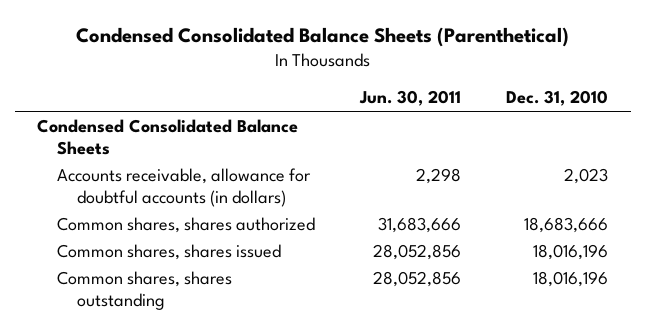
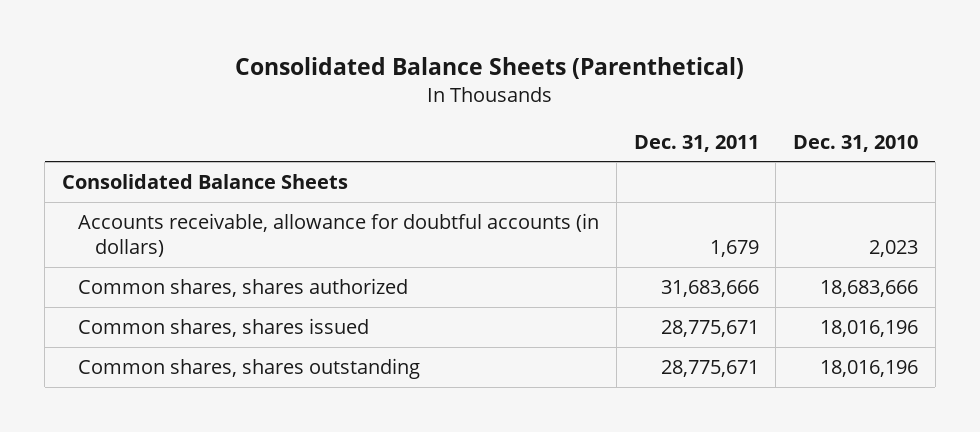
- Condensed Consolidated Balance Sheets (Parenthetical)
+ Consolidated Balance Sheets (Parenthetical)
- | Jun. 30, 2011 | Dec. 31, 2010
+ | Dec. 31, 2011 | Dec. 31, 2010
- Condensed Consolidated Balance Sheets
+ Consolidated Balance Sheets

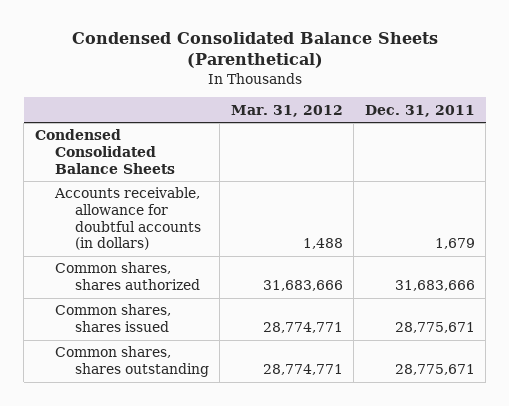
- Consolidated Balance Sheets (Parenthetical)
+ Condensed Consolidated Balance Sheets (Parenthetical)
- | Dec. 31, 2011 | Dec. 31, 2010
+ | Mar. 31, 2012 | Dec. 31, 2011
- Consolidated Balance Sheets
+ Condensed Consolidated Balance Sheets

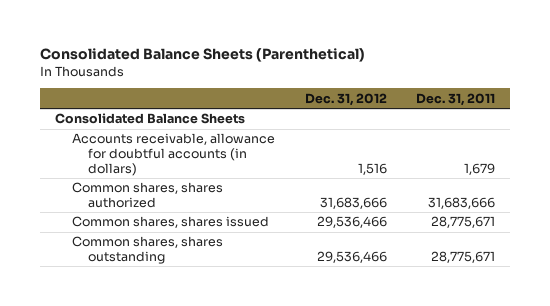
- Condensed Consolidated Balance Sheets (Parenthetical)
+ Consolidated Balance Sheets (Parenthetical)
- | Mar. 31, 2012 | Dec. 31, 2011
+ | Dec. 31, 2012 | Dec. 31, 2011
- Condensed Consolidated Balance Sheets
+ Consolidated Balance Sheets

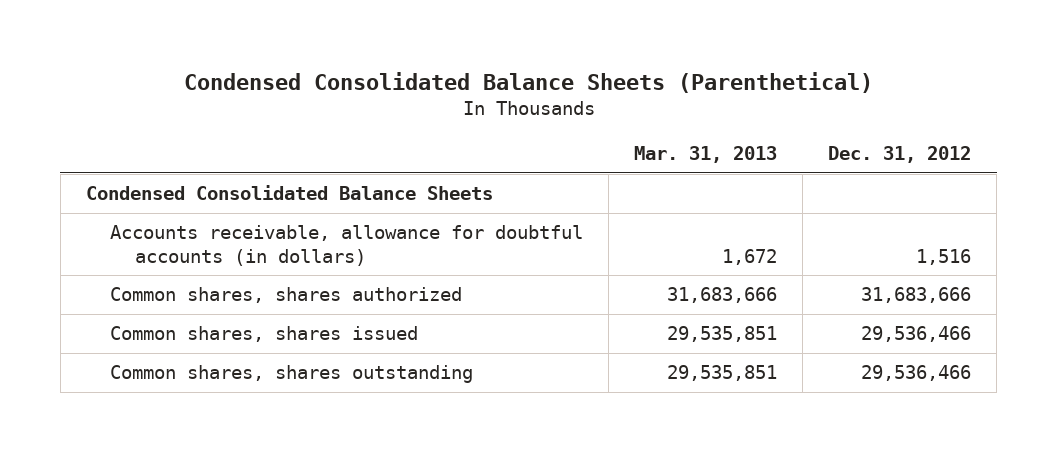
- Consolidated Balance Sheets (Parenthetical)
+ Condensed Consolidated Balance Sheets (Parenthetical)
- | Dec. 31, 2012 | Dec. 31, 2011
+ | Mar. 31, 2013 | Dec. 31, 2012
- Consolidated Balance Sheets
+ Condensed Consolidated Balance Sheets

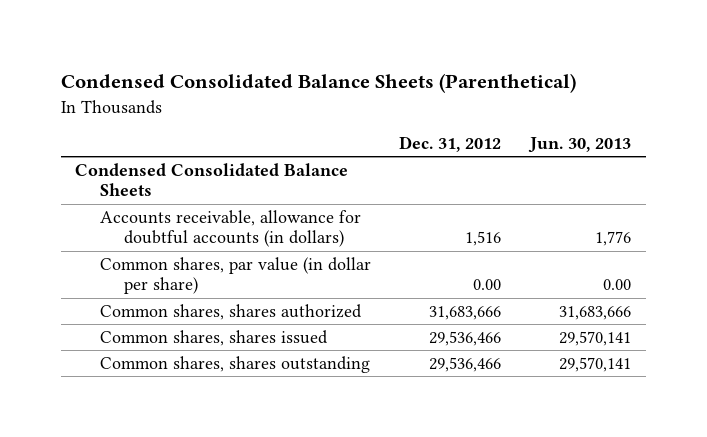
- | Mar. 31, 2013 | Dec. 31, 2012
+ | Dec. 31, 2012 | Jun. 30, 2013
+ Common shares, par value (in dollar per share) | 0.00 | 0.00

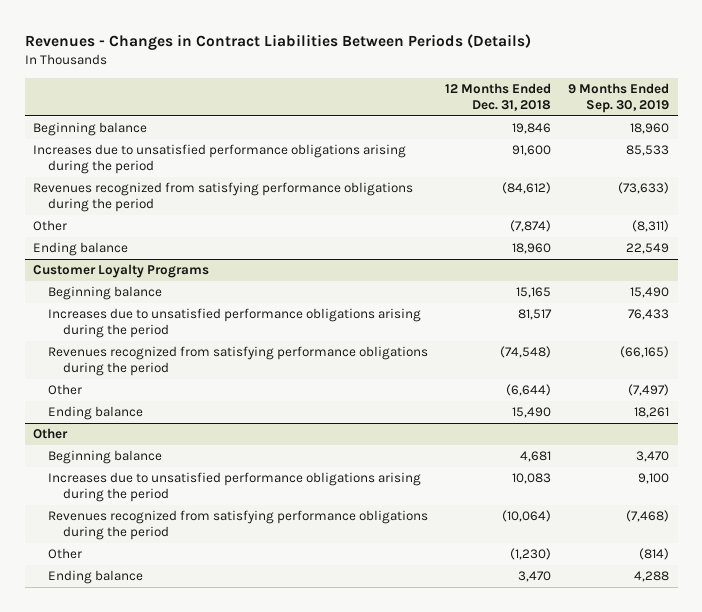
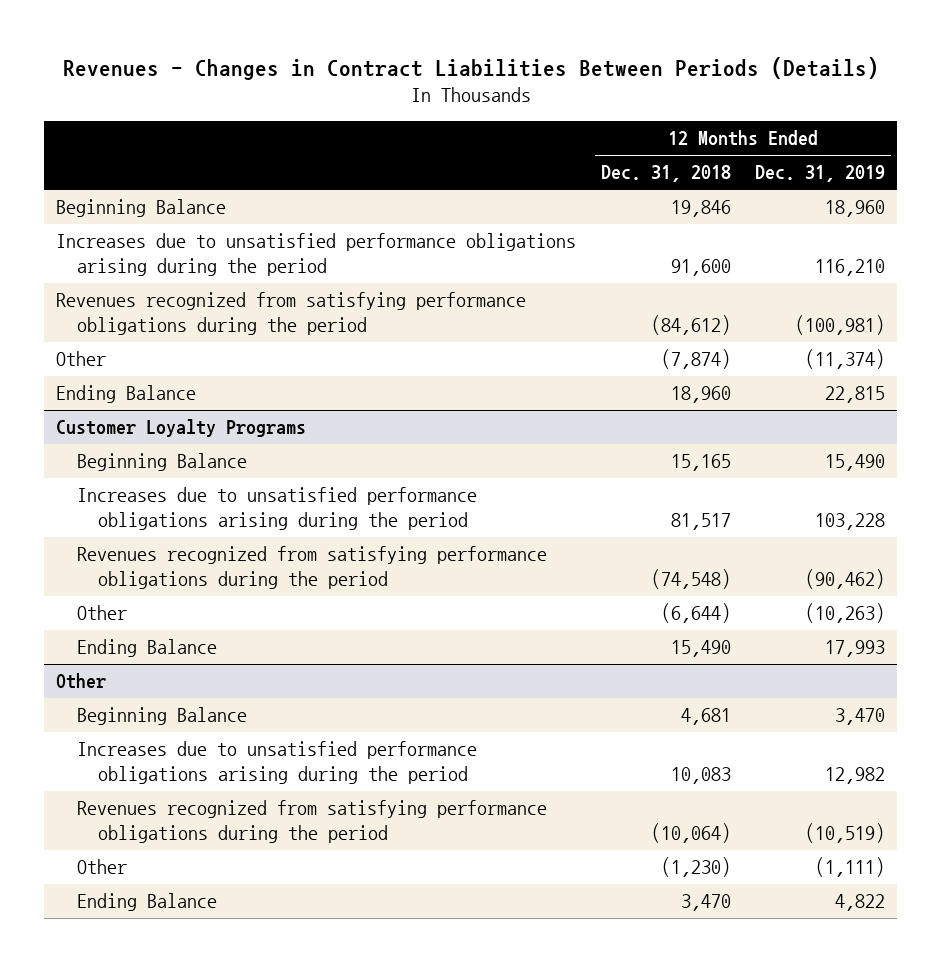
- | 12 Months Ended Dec. 31, 2018 | 9 Months Ended Sep. 30, 2019
+ | 12 Months Ended Dec. 31, 2018 | 12 Months Ended Dec. 31, 2019
- Beginning balance | 19,846 | 18,960
+ Beginning Balance | 19,846 | 18,960
- Ending balance | 18,960 | 22,549
+ Ending Balance | 18,960 | 22,815
@ Customer Loyalty Programs
- Beginning balance | 15,165 | 15,490
+ Beginning Balance | 15,165 | 15,490
- Ending balance | 15,490 | 18,261
+ Ending Balance | 15,490 | 17,993
@ Other
- Beginning balance | 4,681 | 3,470
+ Beginning Balance | 4,681 | 3,470
- Ending balance | 3,470 | 4,288
+ Ending Balance | 3,470 | 4,822

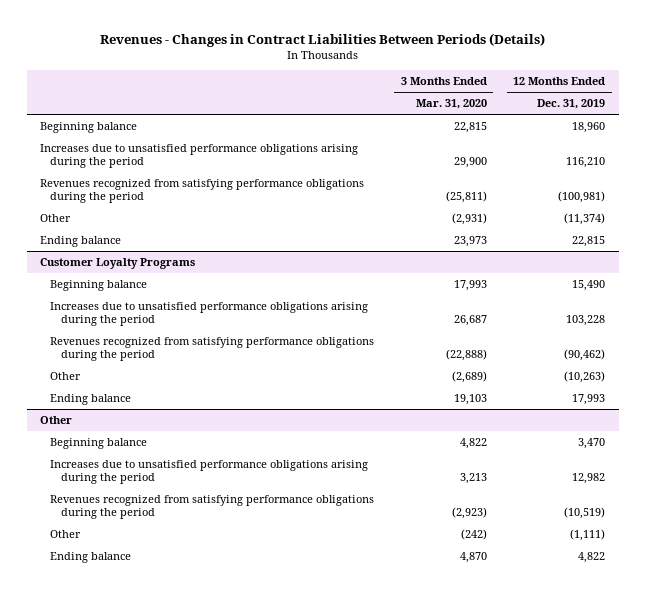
- | 12 Months Ended Dec. 31, 2018 | 12 Months Ended Dec. 31, 2019
+ | 3 Months Ended Mar. 31, 2020 | 12 Months Ended Dec. 31, 2019
- Beginning Balance | 19,846 | 18,960
+ Beginning balance | 22,815 | 18,960
- Ending Balance | 18,960 | 22,815
+ Ending balance | 23,973 | 22,815
@ Customer Loyalty Programs
- Beginning Balance | 15,165 | 15,490
+ Beginning balance | 17,993 | 15,490
- Ending Balance | 15,490 | 17,993
+ Ending balance | 19,103 | 17,993
@ Other
- Beginning Balance | 4,681 | 3,470
+ Beginning balance | 4,822 | 3,470
- Ending Balance | 3,470 | 4,822
+ Ending balance | 4,870 | 4,822

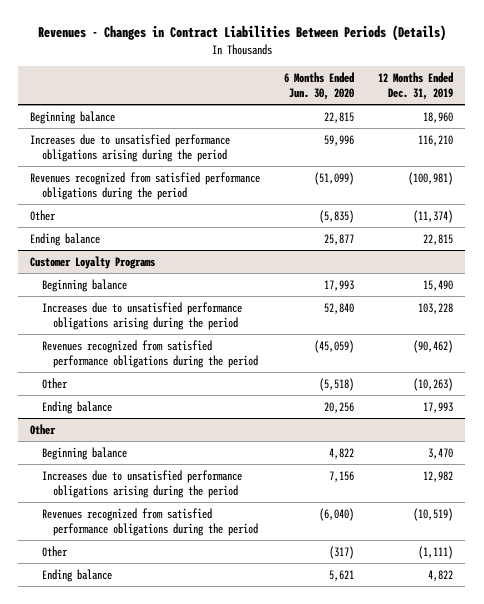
- | 3 Months Ended Mar. 31, 2020 | 12 Months Ended Dec. 31, 2019
+ | 6 Months Ended Jun. 30, 2020 | 12 Months Ended Dec. 31, 2019
- Revenues recognized from satisfying performance obligations during the period | (25,811) | (100,981)
+ Revenues recognized from satisfied performance obligations during the period | (51,099) | (100,981)
@ Customer Loyalty Programs
- Revenues recognized from satisfying performance obligations during the period | (22,888) | (90,462)
+ Revenues recognized from satisfied performance obligations during the period | (45,059) | (90,462)
@ Other
- Revenues recognized from satisfying performance obligations during the period | (2,923) | (10,519)
+ Revenues recognized from satisfied performance obligations during the period | (6,040) | (10,519)

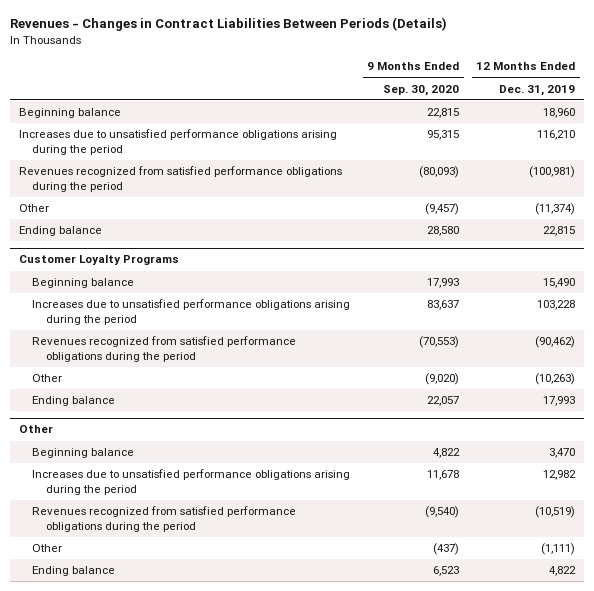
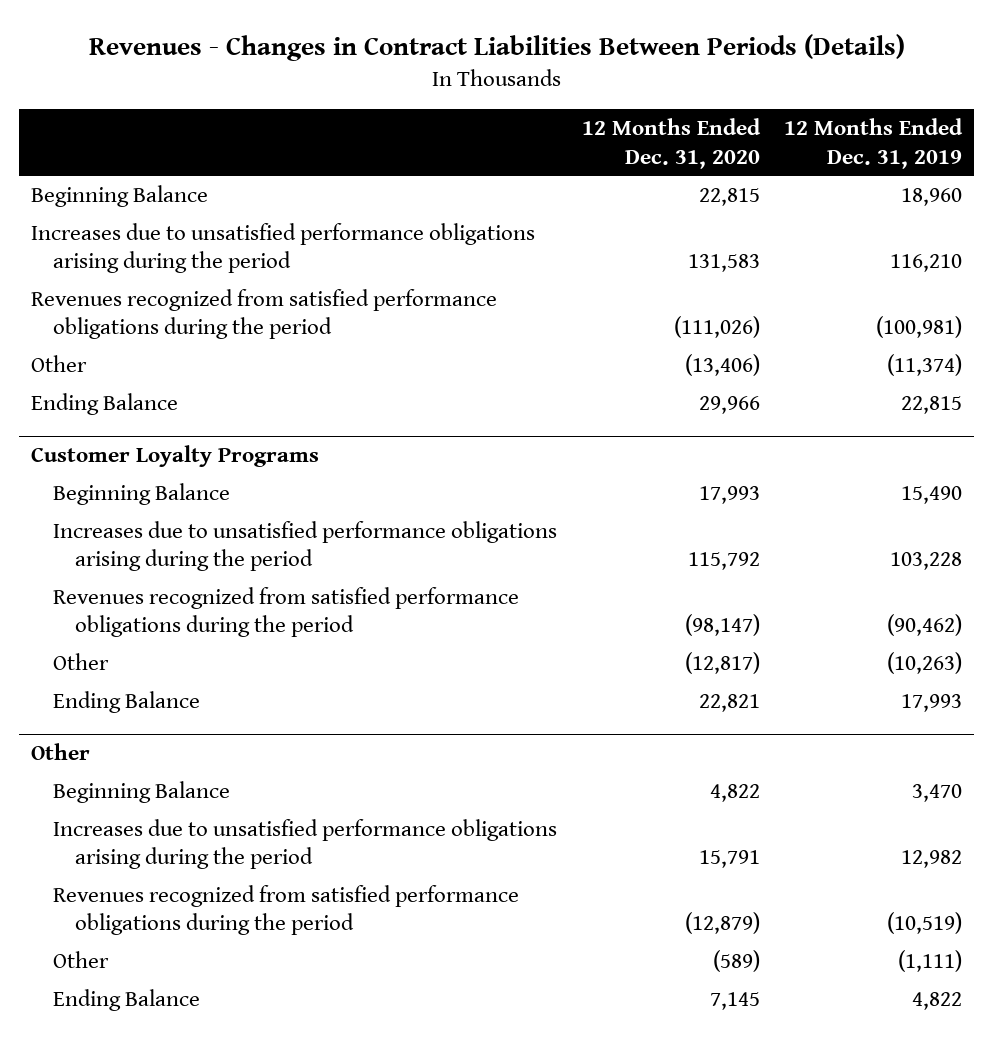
- | 9 Months Ended Sep. 30, 2020 | 12 Months Ended Dec. 31, 2019
+ | 12 Months Ended Dec. 31, 2020 | 12 Months Ended Dec. 31, 2019
- Beginning balance | 22,815 | 18,960
+ Beginning Balance | 22,815 | 18,960
- Ending balance | 28,580 | 22,815
+ Ending Balance | 29,966 | 22,815
@ Customer Loyalty Programs
- Beginning balance | 17,993 | 15,490
+ Beginning Balance | 17,993 | 15,490
- Ending balance | 22,057 | 17,993
+ Ending Balance | 22,821 | 17,993
@ Other
- Beginning balance | 4,822 | 3,470
+ Beginning Balance | 4,822 | 3,470
- Ending balance | 6,523 | 4,822
+ Ending Balance | 7,145 | 4,822

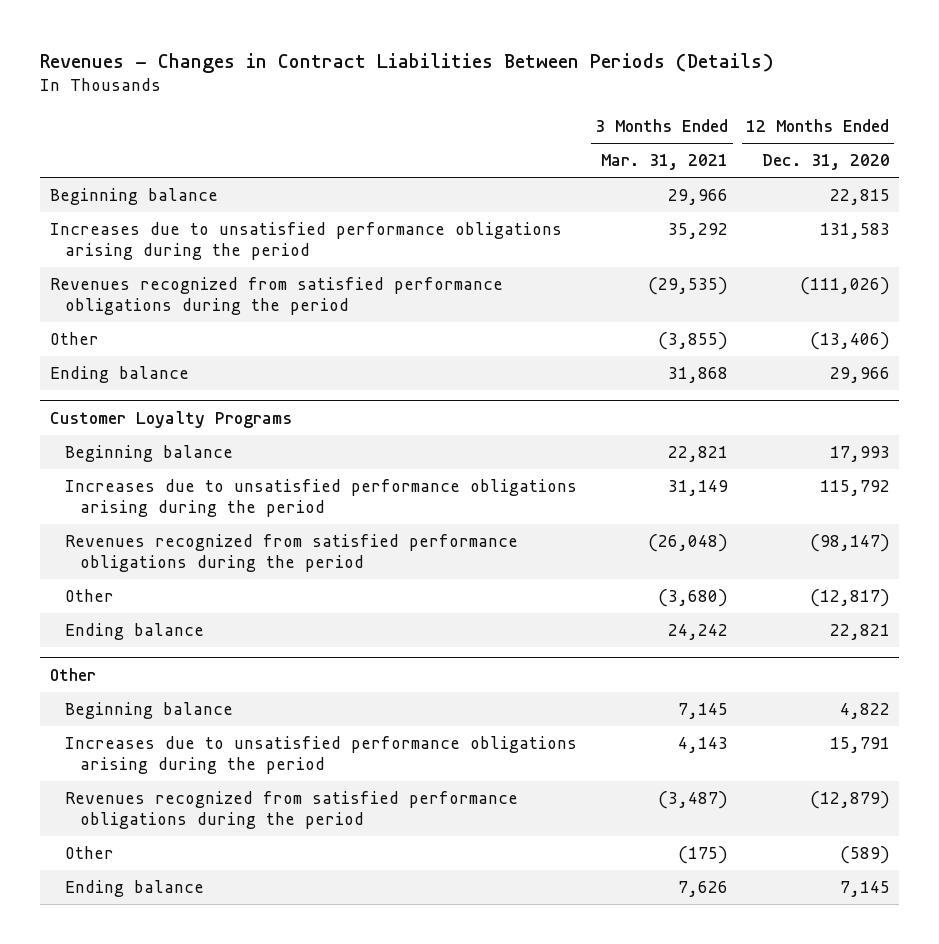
- | 12 Months Ended Dec. 31, 2020 | 12 Months Ended Dec. 31, 2019
+ | 3 Months Ended Mar. 31, 2021 | 12 Months Ended Dec. 31, 2020
- Beginning Balance | 22,815 | 18,960
+ Beginning balance | 29,966 | 22,815
- Ending Balance | 29,966 | 22,815
+ Ending balance | 31,868 | 29,966
@ Customer Loyalty Programs
- Beginning Balance | 17,993 | 15,490
+ Beginning balance | 22,821 | 17,993
- Ending Balance | 22,821 | 17,993
+ Ending balance | 24,242 | 22,821
@ Other
- Beginning Balance | 4,822 | 3,470
+ Beginning balance | 7,145 | 4,822
- Ending Balance | 7,145 | 4,822
+ Ending balance | 7,626 | 7,145

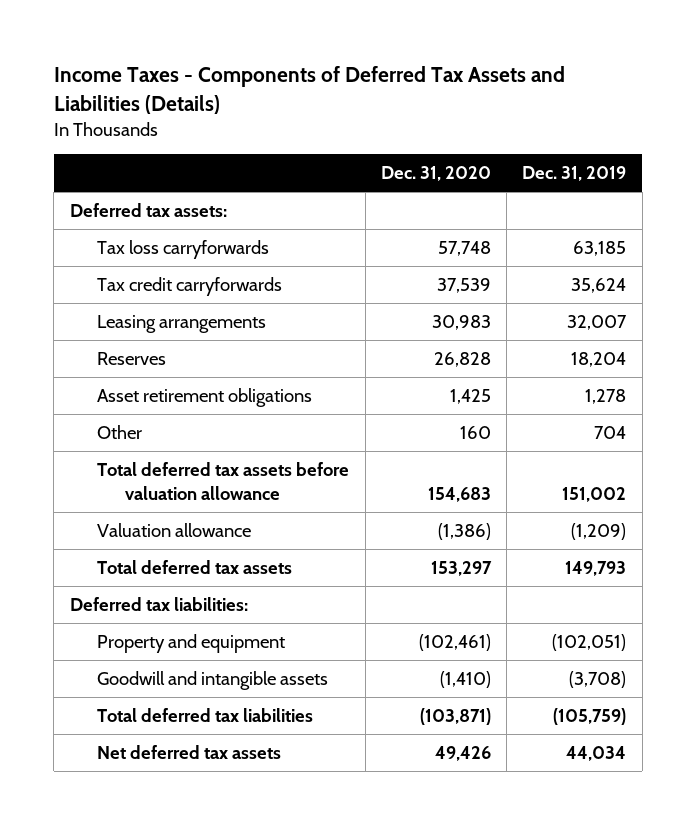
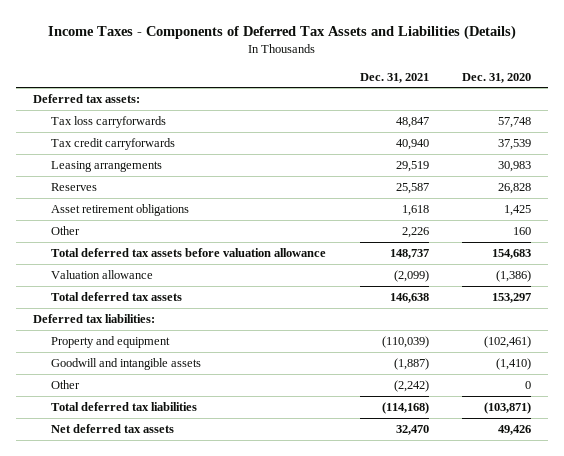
- | Dec. 31, 2020 | Dec. 31, 2019
+ | Dec. 31, 2021 | Dec. 31, 2020
+ Other | (2,242) | 0

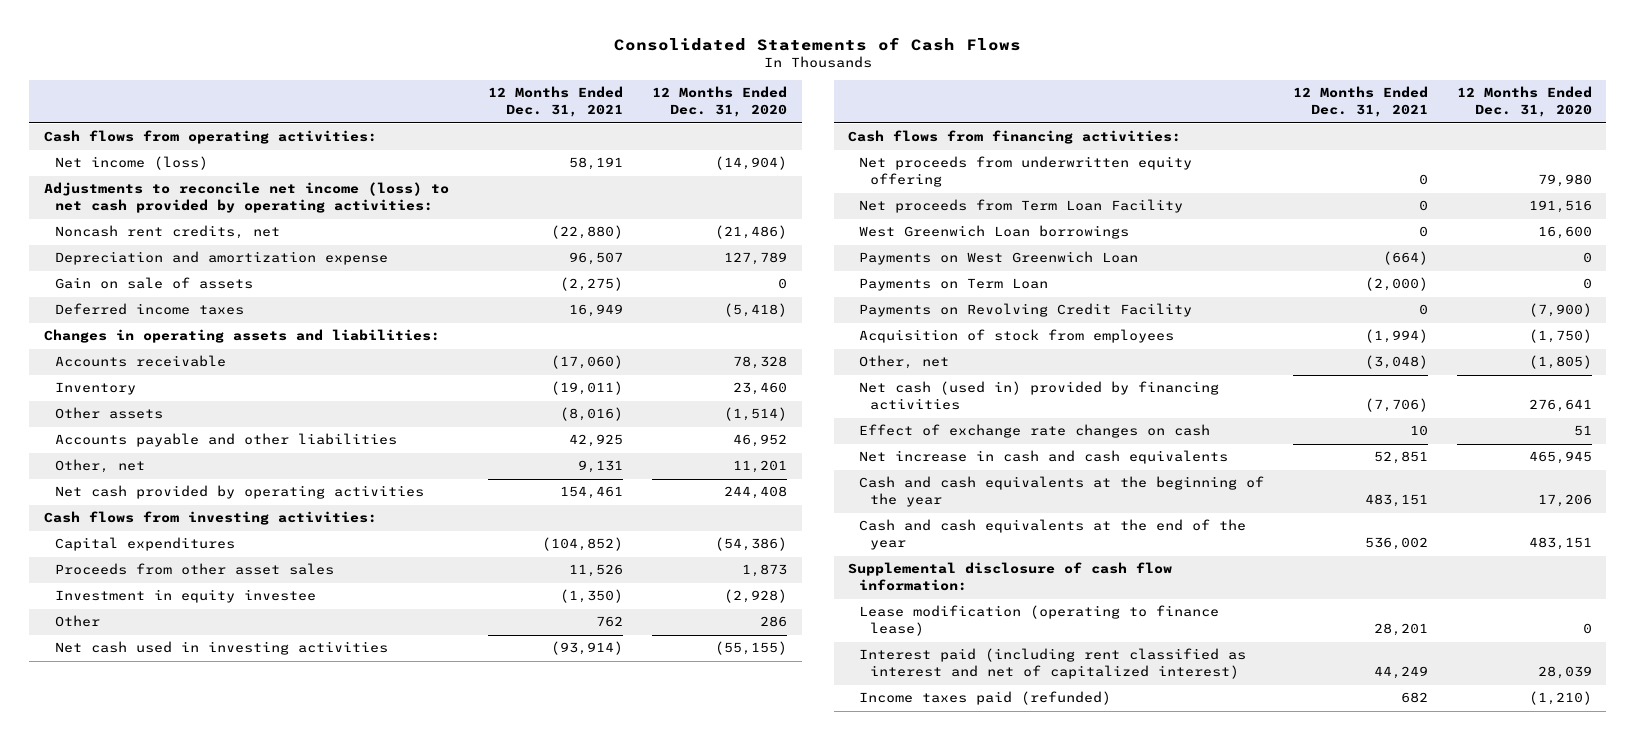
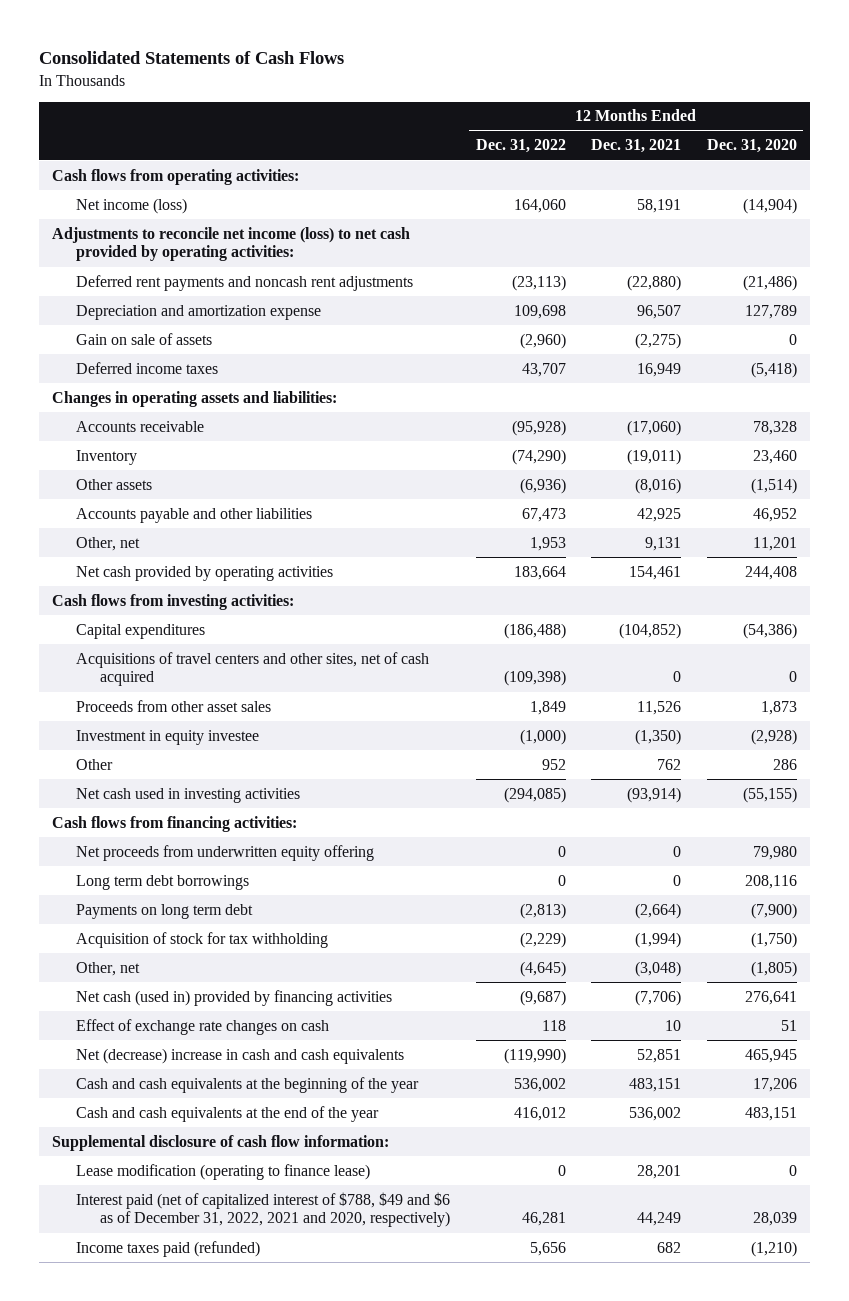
- | 12 Months Ended Dec. 31, 2021 | 12 Months Ended Dec. 31, 2020
+ | 12 Months Ended Dec. 31, 2022 | 12 Months Ended Dec. 31, 2021 | 12 Months Ended Dec. 31, 2020
- Noncash rent credits, net | (22,880) | (21,486)
+ Deferred rent payments and noncash rent adjustments | (23,113) | (22,880) | (21,486)
+ Acquisitions of travel centers and other sites, net of cash acquired | (109,398) | 0 | 0
- Net proceeds from Term Loan Facility | 0 | 191,516
- West Greenwich Loan borrowings | 0 | 16,600
- Payments on West Greenwich Loan | (664) | 0
- Payments on Term Loan | (2,000) | 0
- Payments on Revolving Credit Facility | 0 | (7,900)
- Acquisition of stock from employees | (1,994) | (1,750)
+ Long term debt borrowings | 0 | 0 | 208,116
+ Payments on long term debt | (2,813) | (2,664) | (7,900)
+ Acquisition of stock for tax withholding | (2,229) | (1,994) | (1,750)
- Net increase in cash and cash equivalents | 52,851 | 465,945
+ Net (decrease) increase in cash and cash equivalents | (119,990) | 52,851 | 465,945
- Interest paid (including rent classified as interest and net of capitalized interest) | 44,249 | 28,039
+ Interest paid (net of capitalized interest of $788, $49 and $6 as of December 31, 2022, 2021 and 2020, respectively) | 46,281 | 44,249 | 28,039

